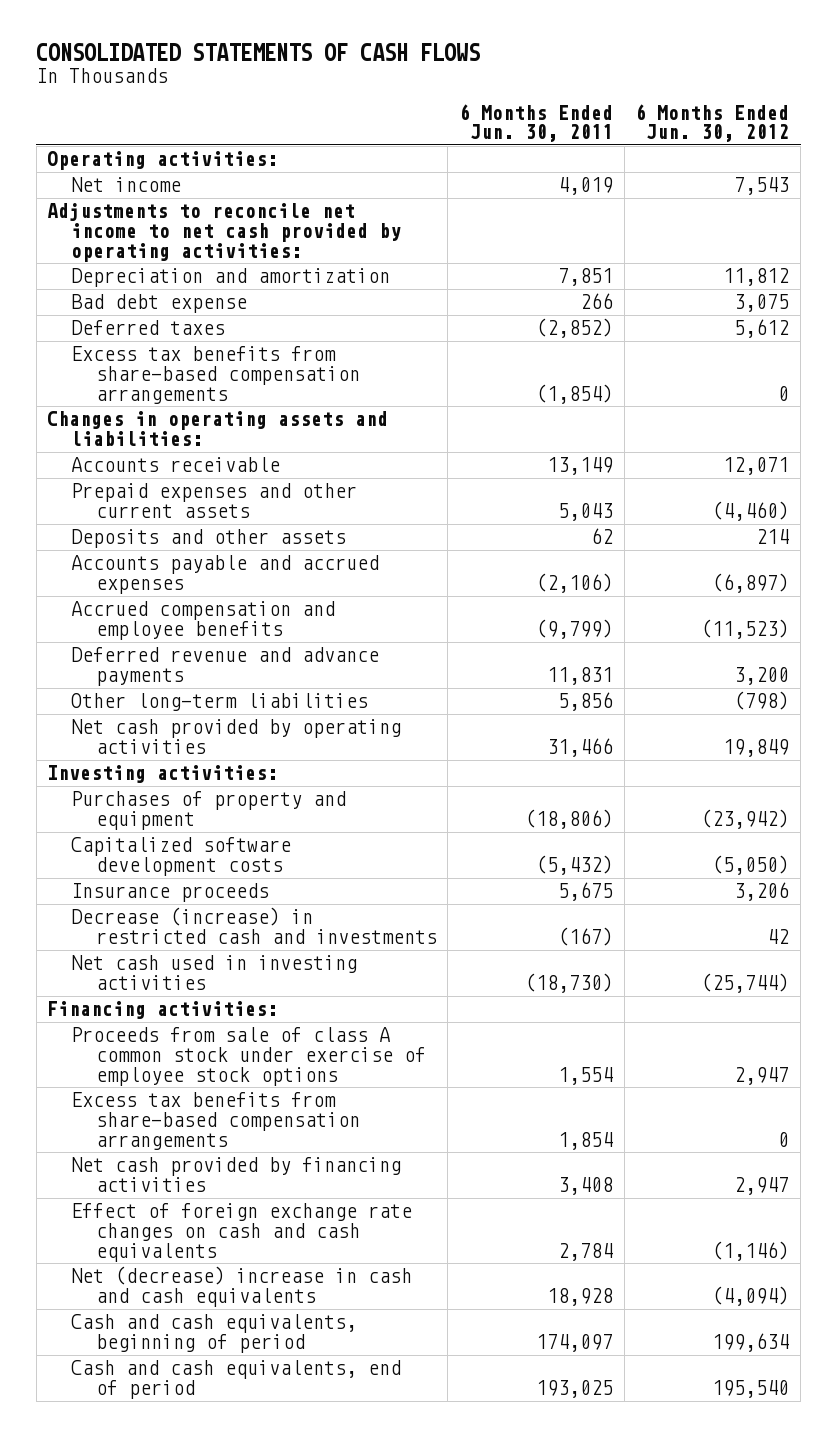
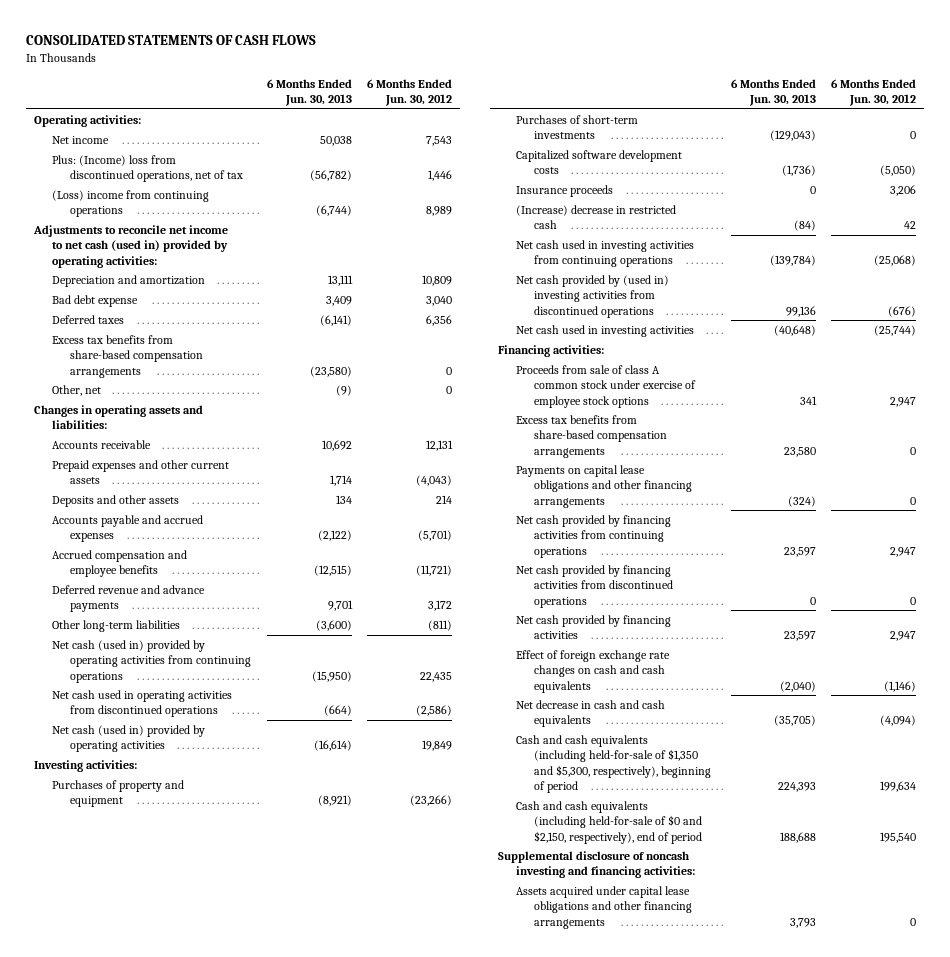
- | 6 Months Ended Jun. 30, 2011 | 6 Months Ended Jun. 30, 2012
+ | 6 Months Ended Jun. 30, 2013 | 6 Months Ended Jun. 30, 2012
- Adjustments to reconcile net income to net cash provided by operating activities:
- Depreciation and amortization | 7,851 | 11,812
- Bad debt expense | 266 | 3,075
- Deferred taxes | (2,852) | 5,612
+ Plus: (Income) loss from discontinued operations, net of tax | (56,782) | 1,446
+ (Loss) income from continuing operations | (6,744) | 8,989
+ Adjustments to reconcile net income to net cash (used in) provided by operating activities:
+ Depreciation and amortization | 13,111 | 10,809
+ Bad debt expense | 3,409 | 3,040
+ Deferred taxes | (6,141) | 6,356
+ Other, net | (9) | 0
- Accounts receivable | 13,149 | 12,071
- Prepaid expenses and other current assets | 5,043 | (4,460)
+ Accounts receivable | 10,692 | 12,131
+ Prepaid expenses and other current assets | 1,714 | (4,043)
- Accounts payable and accrued expenses | (2,106) | (6,897)
- Accrued compensation and employee benefits | (9,799) | (11,523)
- Deferred revenue and advance payments | 11,831 | 3,200
- Other long-term liabilities | 5,856 | (798)
- Net cash provided by operating activities | 31,466 | 19,849
+ Accounts payable and accrued expenses | (2,122) | (5,701)
+ Accrued compensation and employee benefits | (12,515) | (11,721)
+ Deferred revenue and advance payments | 9,701 | 3,172
+ Other long-term liabilities | (3,600) | (811)
+ Net cash (used in) provided by operating activities from continuing operations | (15,950) | 22,435
+ Net cash used in operating activities from discontinued operations | (664) | (2,586)
+ Net cash (used in) provided by operating activities | (16,614) | 19,849
- Purchases of property and equipment | (18,806) | (23,942)
+ Purchases of property and equipment | (8,921) | (23,266)
+ Purchases of short-term investments | (129,043) | 0
- Decrease (increase) in restricted cash and investments | (167) | 42
+ (Increase) decrease in restricted cash | (84) | 42
+ Net cash used in investing activities from continuing operations | (139,784) | (25,068)
+ Net cash provided by (used in) investing activities from discontinued operations | 99,136 | (676)
+ Payments on capital lease obligations and other financing arrangements | (324) | 0
+ Net cash provided by financing activities from continuing operations | 23,597 | 2,947
+ Net cash provided by financing activities from discontinued operations | 0 | 0
- Net (decrease) increase in cash and cash equivalents | 18,928 | (4,094)
- Cash and cash equivalents, beginning of period | 174,097 | 199,634
- Cash and cash equivalents, end of period | 193,025 | 195,540
+ Net decrease in cash and cash equivalents | (35,705) | (4,094)
+ Cash and cash equivalents (including held-for-sale of $1,350 and $5,300, respectively), beginning of period | 224,393 | 199,634
+ Cash and cash equivalents (including held-for-sale of $0 and $2,150, respectively), end of period | 188,688 | 195,540
+ Supplemental disclosure of noncash investing and financing activities:
+ Assets acquired under capital lease obligations and other financing arrangements | 3,793 | 0

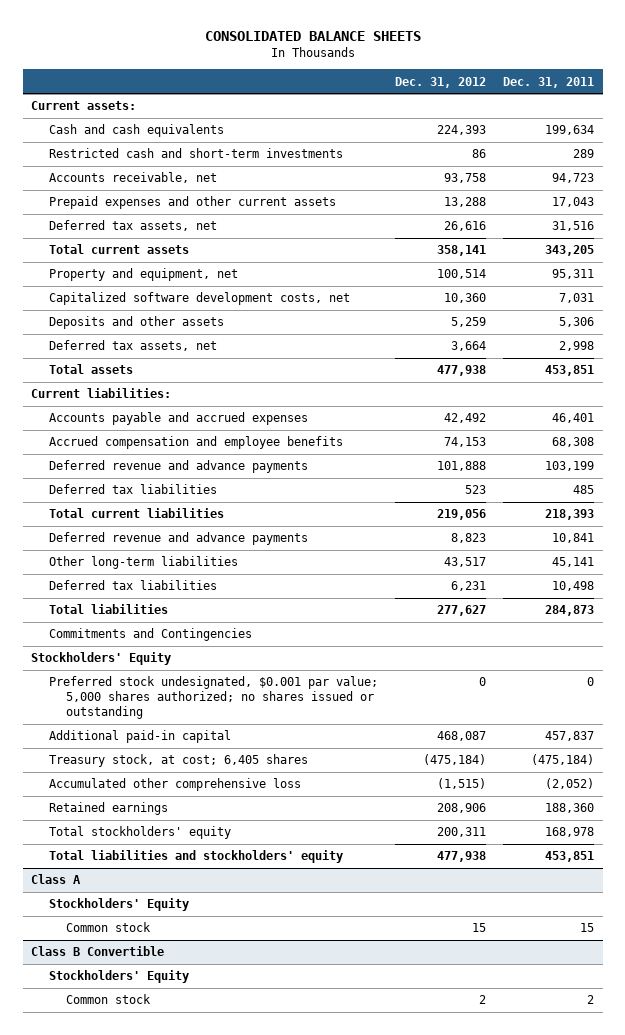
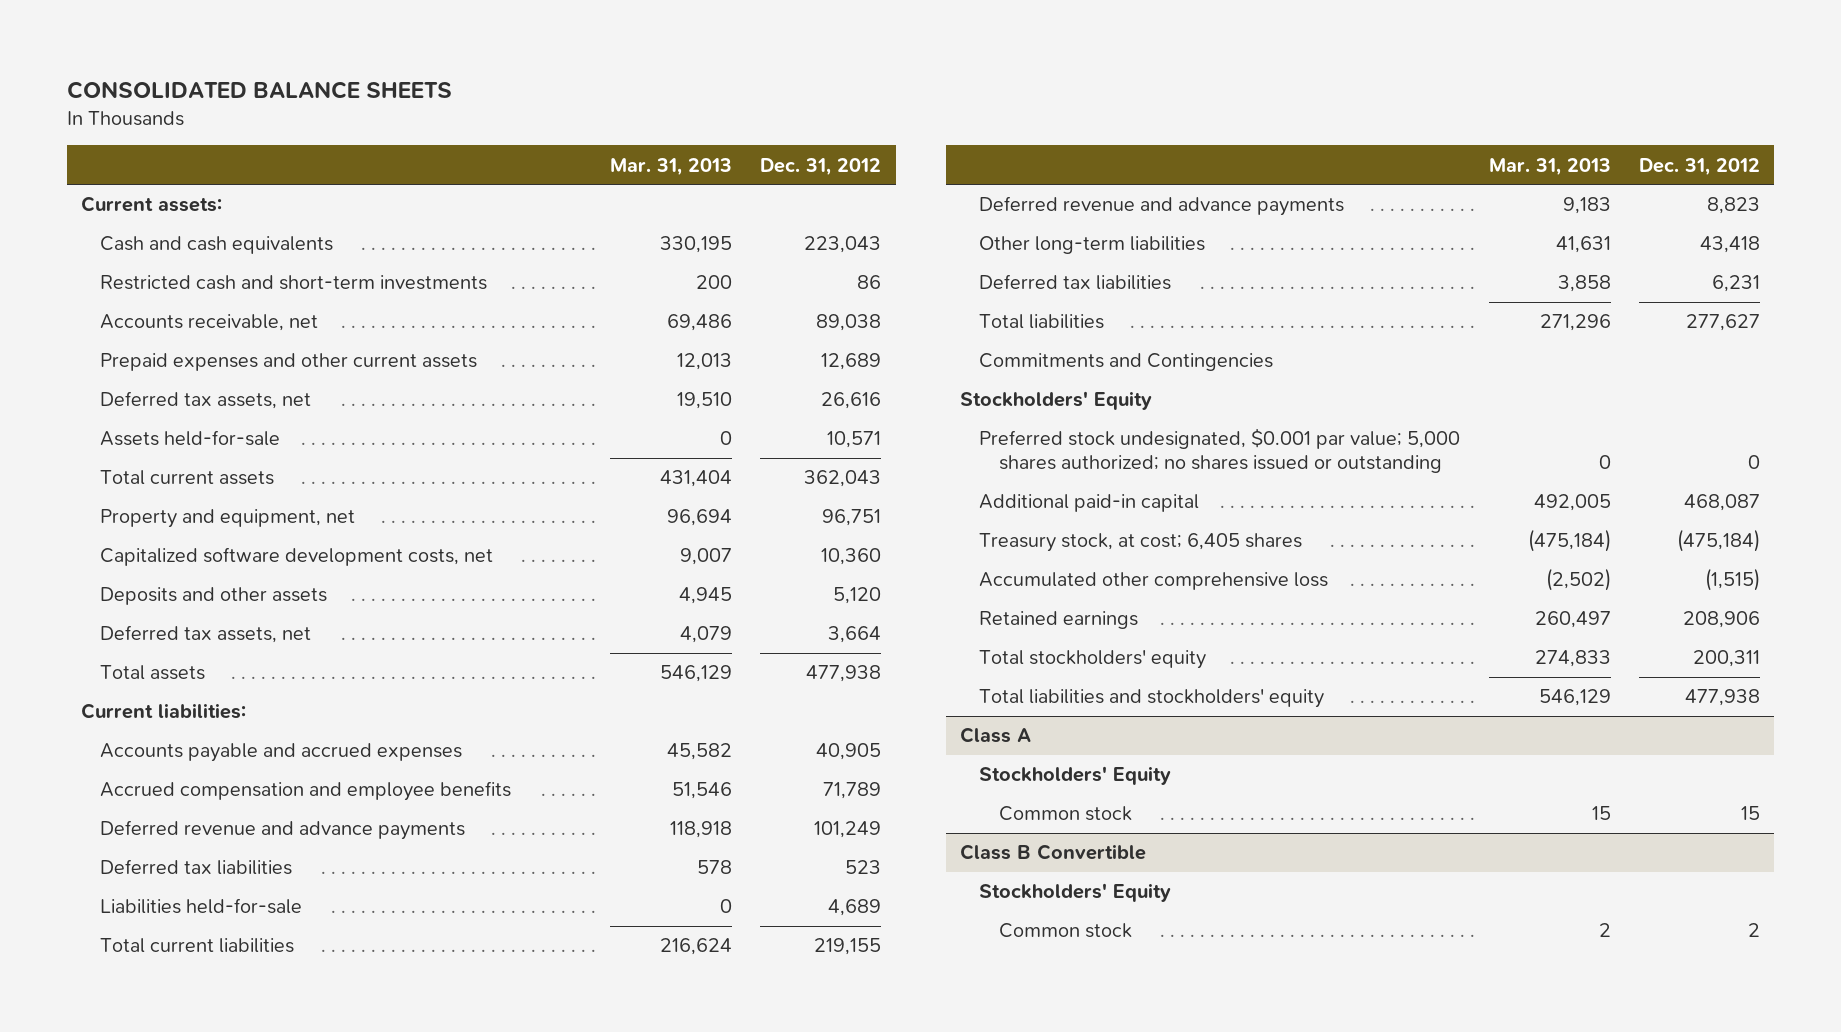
- | Dec. 31, 2012 | Dec. 31, 2011
+ | Mar. 31, 2013 | Dec. 31, 2012
- Cash and cash equivalents | 224,393 | 199,634
+ Cash and cash equivalents | 330,195 | 223,043
- Accounts receivable, net | 93,758 | 94,723
- Prepaid expenses and other current assets | 13,288 | 17,043
+ Accounts receivable, net | 69,486 | 89,038
+ Prepaid expenses and other current assets | 12,013 | 12,689
- Total current assets | 358,141 | 343,205
- Property and equipment, net | 100,514 | 95,311
+ Assets held-for-sale | 0 | 10,571
+ Total current assets | 431,404 | 362,043
+ Property and equipment, net | 96,694 | 96,751
- Deposits and other assets | 5,259 | 5,306
+ Deposits and other assets | 4,945 | 5,120
- Accounts payable and accrued expenses | 42,492 | 46,401
- Accrued compensation and employee benefits | 74,153 | 68,308
- Deferred revenue and advance payments | 101,888 | 103,199
+ Accounts payable and accrued expenses | 45,582 | 40,905
+ Accrued compensation and employee benefits | 51,546 | 71,789
+ Deferred revenue and advance payments | 118,918 | 101,249
- Total current liabilities | 219,056 | 218,393
+ Liabilities held-for-sale | 0 | 4,689
+ Total current liabilities | 216,624 | 219,155
- Other long-term liabilities | 43,517 | 45,141
+ Other long-term liabilities | 41,631 | 43,418

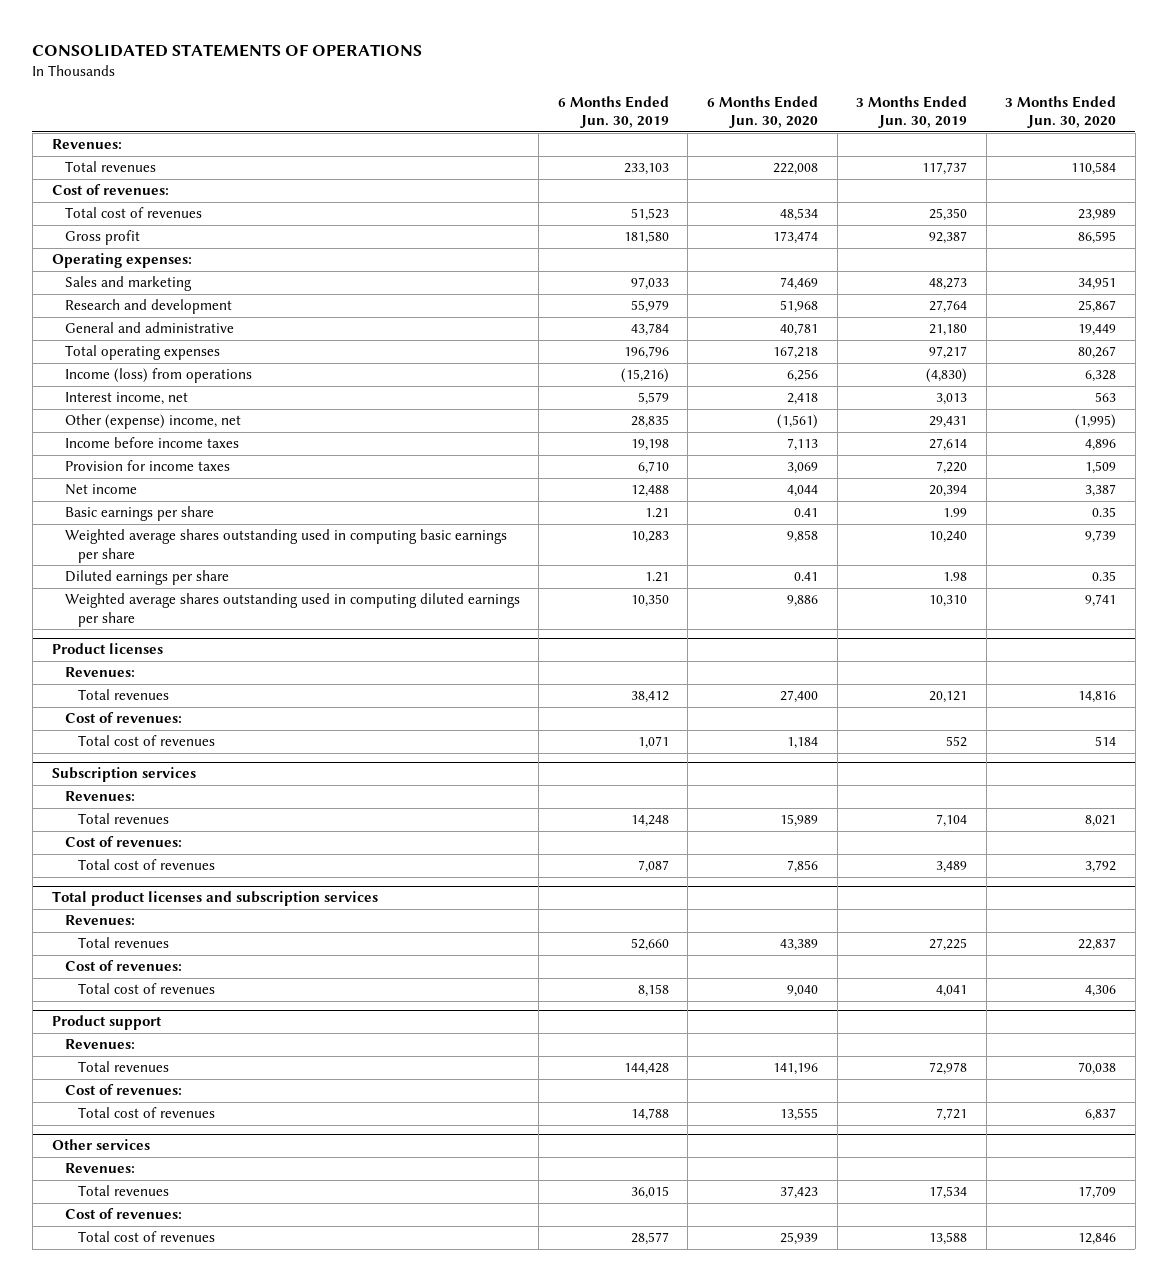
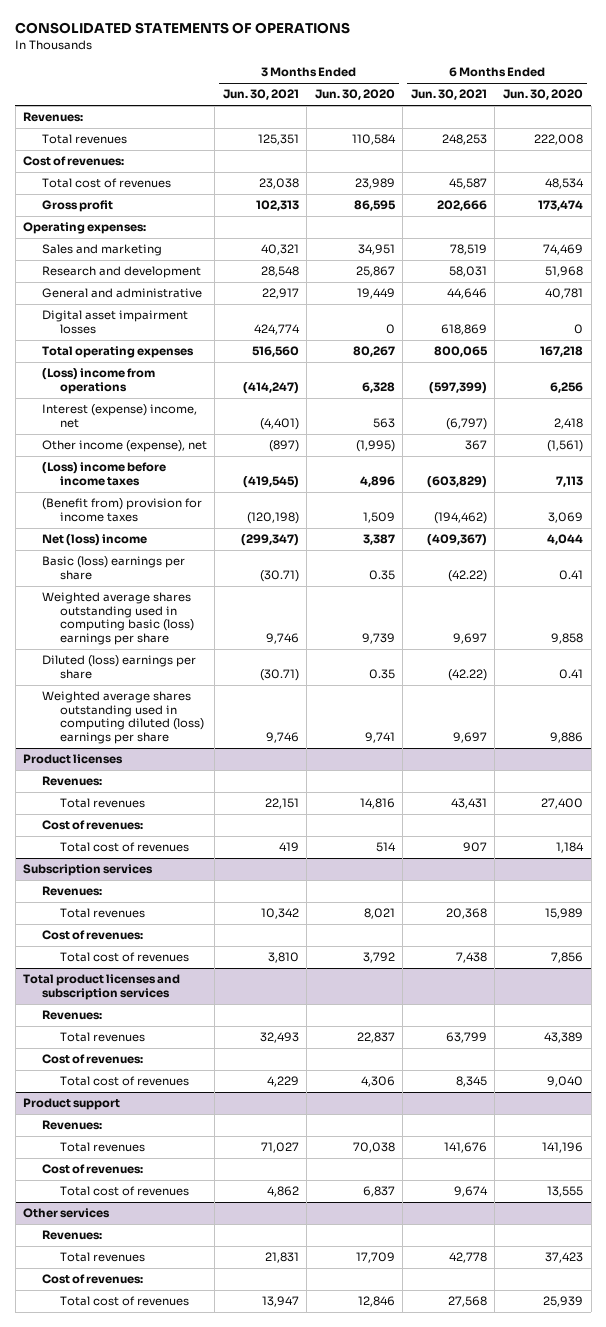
- | 6 Months Ended Jun. 30, 2019 | 6 Months Ended Jun. 30, 2020 | 3 Months Ended Jun. 30, 2019 | 3 Months Ended Jun. 30, 2020
+ | 3 Months Ended Jun. 30, 2021 | 3 Months Ended Jun. 30, 2020 | 6 Months Ended Jun. 30, 2021 | 6 Months Ended Jun. 30, 2020
+ Digital asset impairment losses | 424,774 | 0 | 618,869 | 0
- Income (loss) from operations | (15,216) | 6,256 | (4,830) | 6,328
- Interest income, net | 5,579 | 2,418 | 3,013 | 563
- Other (expense) income, net | 28,835 | (1,561) | 29,431 | (1,995)
- Income before income taxes | 19,198 | 7,113 | 27,614 | 4,896
- Provision for income taxes | 6,710 | 3,069 | 7,220 | 1,509
- Net income | 12,488 | 4,044 | 20,394 | 3,387
- Basic earnings per share | 1.21 | 0.41 | 1.99 | 0.35
- Weighted average shares outstanding used in computing basic earnings per share | 10,283 | 9,858 | 10,240 | 9,739
- Diluted earnings per share | 1.21 | 0.41 | 1.98 | 0.35
- Weighted average shares outstanding used in computing diluted earnings per share | 10,350 | 9,886 | 10,310 | 9,741
+ (Loss) income from operations | (414,247) | 6,328 | (597,399) | 6,256
+ Interest (expense) income, net | (4,401) | 563 | (6,797) | 2,418
+ Other income (expense), net | (897) | (1,995) | 367 | (1,561)
+ (Loss) income before income taxes | (419,545) | 4,896 | (603,829) | 7,113
+ (Benefit from) provision for income taxes | (120,198) | 1,509 | (194,462) | 3,069
+ Net (loss) income | (299,347) | 3,387 | (409,367) | 4,044
+ Basic (loss) earnings per share | (30.71) | 0.35 | (42.22) | 0.41
+ Weighted average shares outstanding used in computing basic (loss) earnings per share | 9,746 | 9,739 | 9,697 | 9,858
+ Diluted (loss) earnings per share | (30.71) | 0.35 | (42.22) | 0.41
+ Weighted average shares outstanding used in computing diluted (loss) earnings per share | 9,746 | 9,741 | 9,697 | 9,886

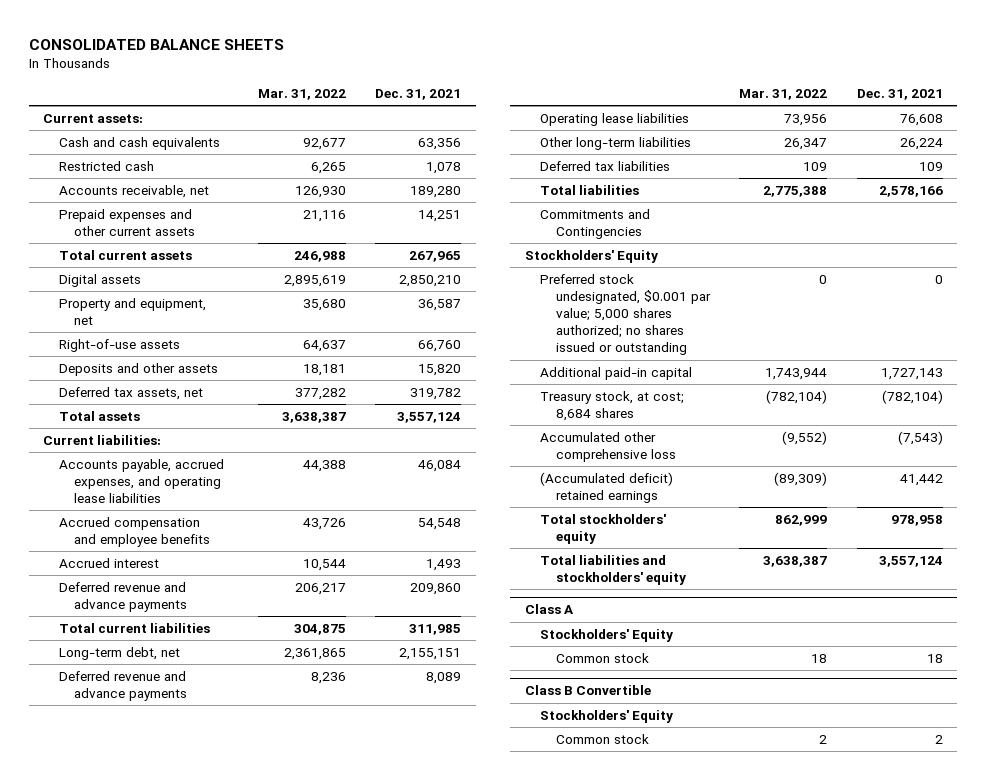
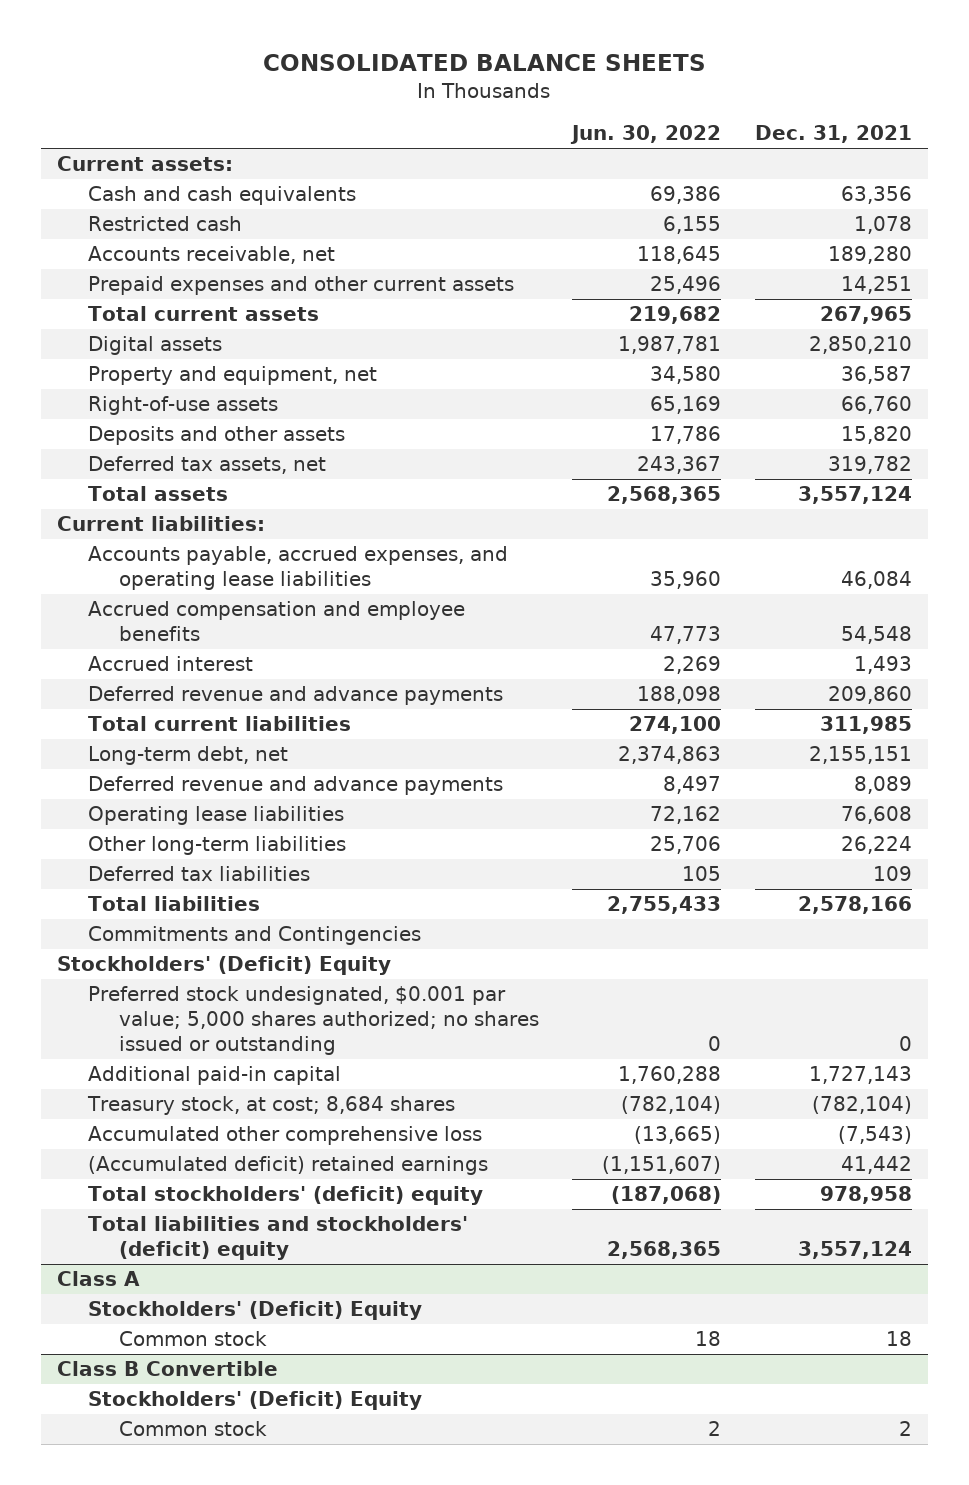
- | Mar. 31, 2022 | Dec. 31, 2021
+ | Jun. 30, 2022 | Dec. 31, 2021
- Stockholders' Equity
+ Stockholders' (Deficit) Equity
- Total stockholders' equity | 862,999 | 978,958
- Total liabilities and stockholders' equity | 3,638,387 | 3,557,124
+ Total stockholders' (deficit) equity | (187,068) | 978,958
+ Total liabilities and stockholders' (deficit) equity | 2,568,365 | 3,557,124
@ Class A
- Stockholders' Equity
+ Stockholders' (Deficit) Equity
@ Class B Convertible
- Stockholders' Equity
+ Stockholders' (Deficit) Equity

